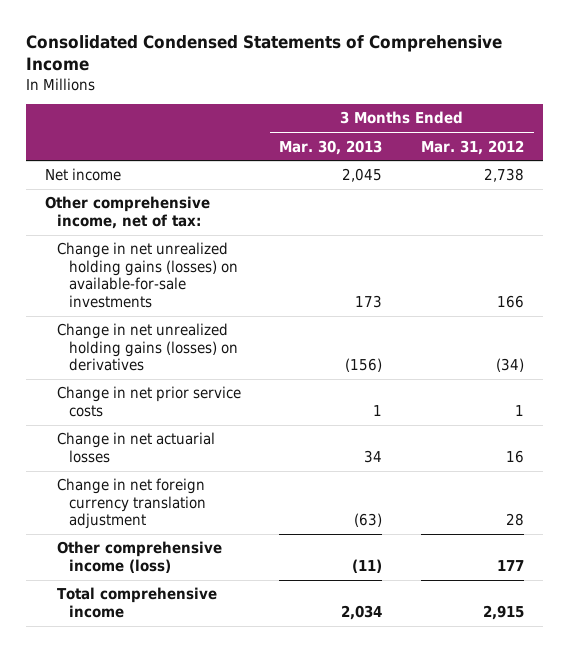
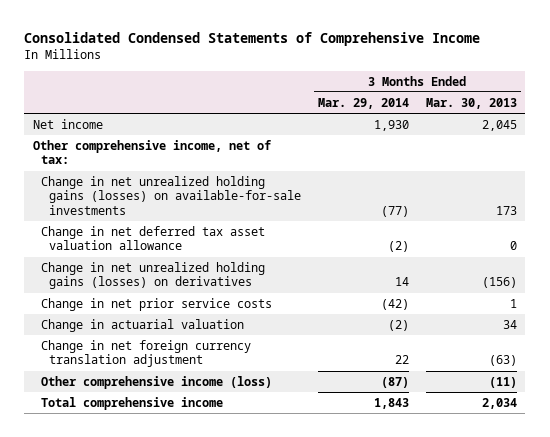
- | 3 Months Ended Mar. 30, 2013 | 3 Months Ended Mar. 31, 2012
+ | 3 Months Ended Mar. 29, 2014 | 3 Months Ended Mar. 30, 2013
+ Change in net deferred tax asset valuation allowance | (2) | 0
- Change in net actuarial losses | 34 | 16
+ Change in actuarial valuation | (2) | 34

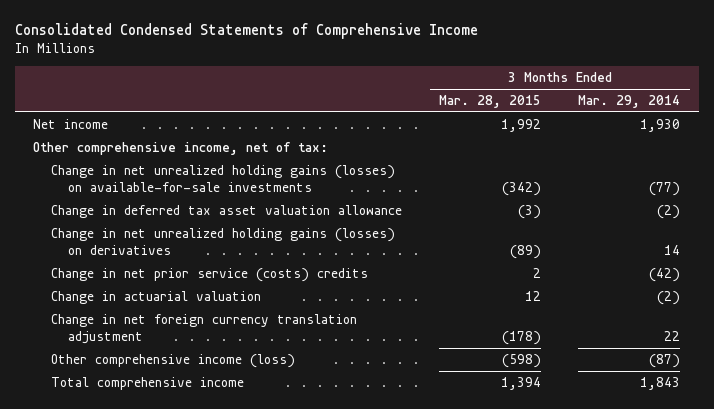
- | 3 Months Ended Mar. 29, 2014 | 3 Months Ended Mar. 30, 2013
+ | 3 Months Ended Mar. 28, 2015 | 3 Months Ended Mar. 29, 2014
- Change in net deferred tax asset valuation allowance | (2) | 0
+ Change in deferred tax asset valuation allowance | (3) | (2)
- Change in net prior service costs | (42) | 1
+ Change in net prior service (costs) credits | 2 | (42)

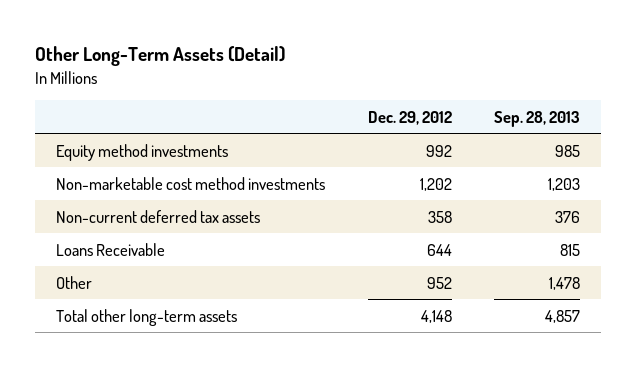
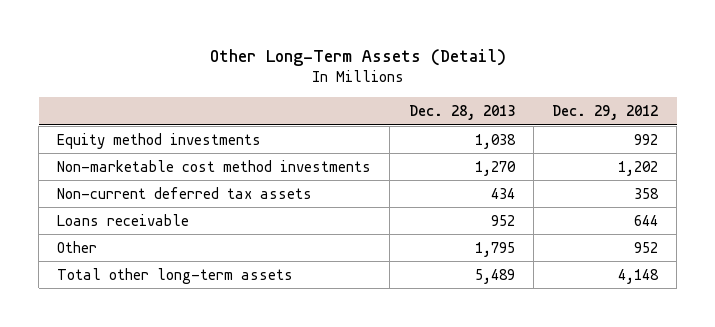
- | Dec. 29, 2012 | Sep. 28, 2013
+ | Dec. 28, 2013 | Dec. 29, 2012
- Loans Receivable | 644 | 815
+ Loans receivable | 952 | 644

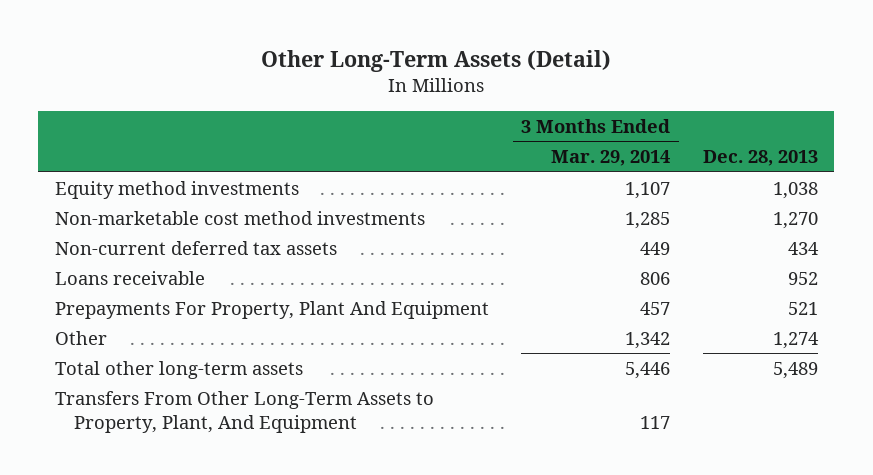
- | Dec. 28, 2013 | Dec. 29, 2012
+ | 3 Months Ended Mar. 29, 2014 | Dec. 28, 2013
- Other | 1,795 | 952
+ Prepayments For Property, Plant And Equipment | 457 | 521
+ Other | 1,342 | 1,274
+ Transfers From Other Long-Term Assets to Property, Plant, And Equipment | 117 |

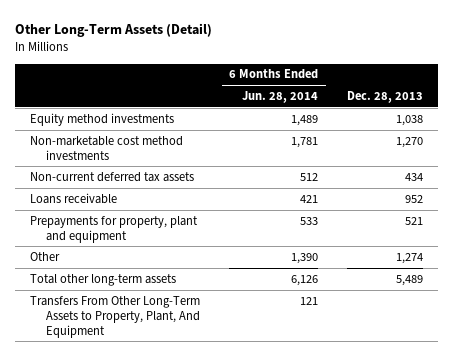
- | 3 Months Ended Mar. 29, 2014 | Dec. 28, 2013
+ | 6 Months Ended Jun. 28, 2014 | Dec. 28, 2013
- Prepayments For Property, Plant And Equipment | 457 | 521
+ Prepayments for property, plant and equipment | 533 | 521

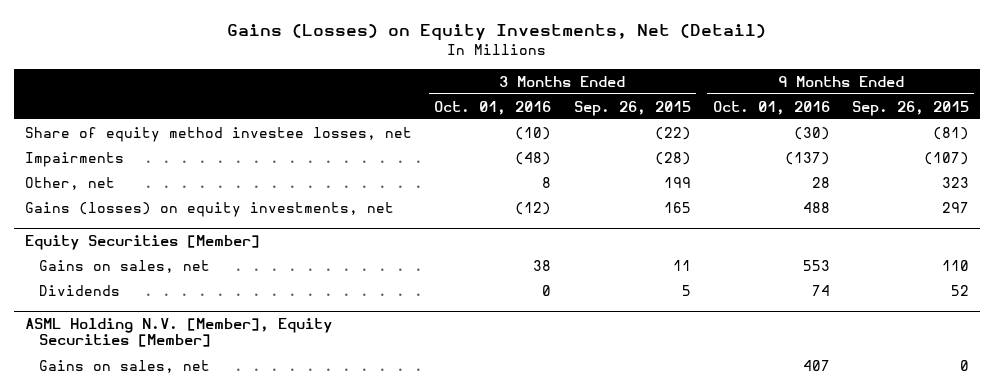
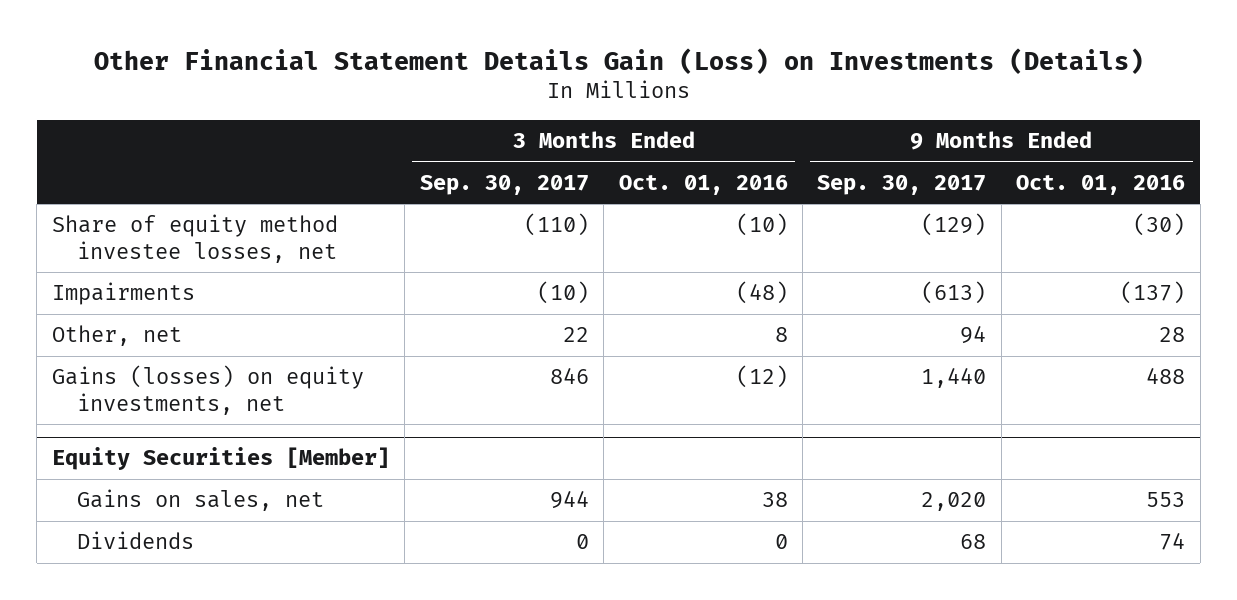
- Gains (Losses) on Equity Investments, Net (Detail)
+ Other Financial Statement Details Gain (Loss) on Investments (Details)
- | 3 Months Ended Oct. 01, 2016 | 3 Months Ended Sep. 26, 2015 | 9 Months Ended Oct. 01, 2016 | 9 Months Ended Sep. 26, 2015
+ | 3 Months Ended Sep. 30, 2017 | 3 Months Ended Oct. 01, 2016 | 9 Months Ended Sep. 30, 2017 | 9 Months Ended Oct. 01, 2016
- ASML Holding N.V. [Member], Equity Securities [Member]
- Gains on sales, net | | | 407 | 0

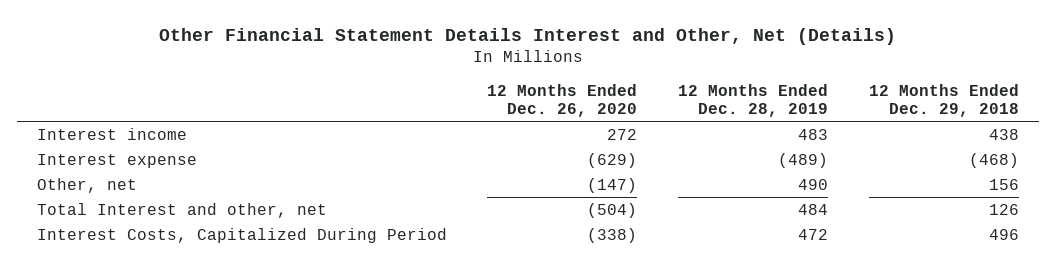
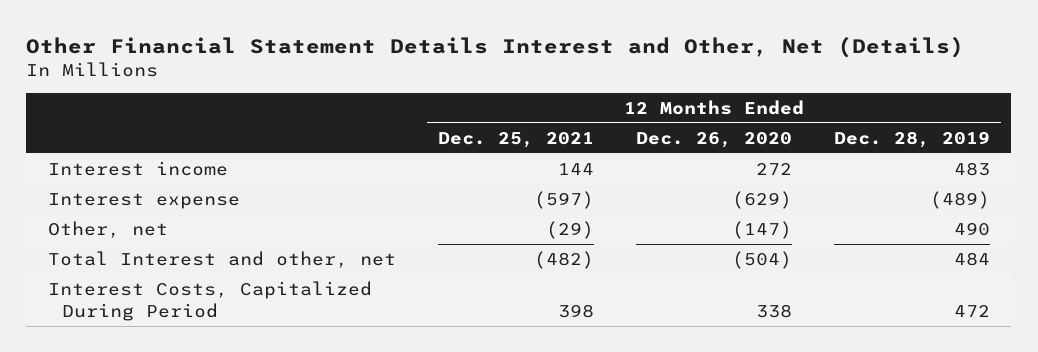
- | 12 Months Ended Dec. 26, 2020 | 12 Months Ended Dec. 28, 2019 | 12 Months Ended Dec. 29, 2018
+ | 12 Months Ended Dec. 25, 2021 | 12 Months Ended Dec. 26, 2020 | 12 Months Ended Dec. 28, 2019
- Interest Costs, Capitalized During Period | (338) | 472 | 496
+ Interest Costs, Capitalized During Period | 398 | 338 | 472

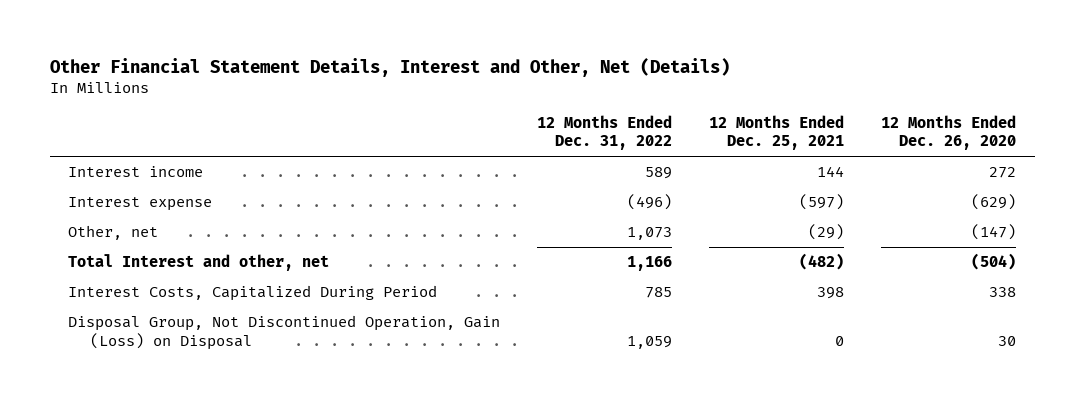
- Other Financial Statement Details Interest and Other, Net (Details)
+ Other Financial Statement Details, Interest and Other, Net (Details)
- | 12 Months Ended Dec. 25, 2021 | 12 Months Ended Dec. 26, 2020 | 12 Months Ended Dec. 28, 2019
+ | 12 Months Ended Dec. 31, 2022 | 12 Months Ended Dec. 25, 2021 | 12 Months Ended Dec. 26, 2020
+ Disposal Group, Not Discontinued Operation, Gain (Loss) on Disposal | 1,059 | 0 | 30

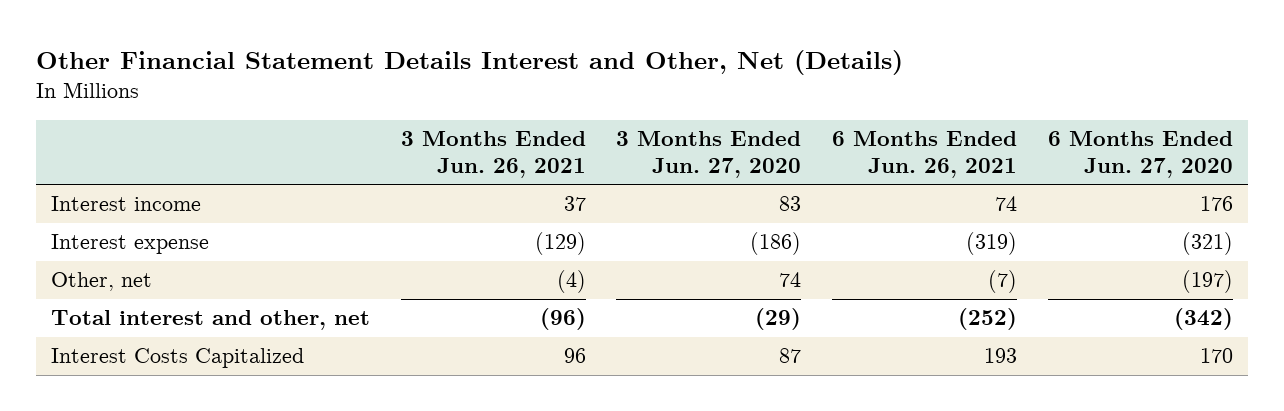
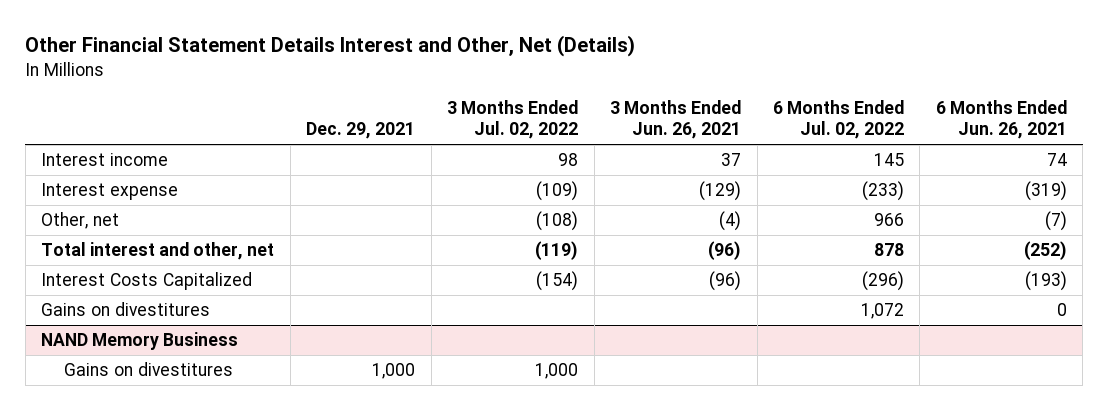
- | 3 Months Ended Jun. 26, 2021 | 3 Months Ended Jun. 27, 2020 | 6 Months Ended Jun. 26, 2021 | 6 Months Ended Jun. 27, 2020
+ | Dec. 29, 2021 | 3 Months Ended Jul. 02, 2022 | 3 Months Ended Jun. 26, 2021 | 6 Months Ended Jul. 02, 2022 | 6 Months Ended Jun. 26, 2021
- Interest Costs Capitalized | 96 | 87 | 193 | 170
+ Interest Costs Capitalized | | (154) | (96) | (296) | (193)
+ Gains on divestitures | | | | 1,072 | 0
+ NAND Memory Business
+ Gains on divestitures | 1,000 | 1,000 | | |

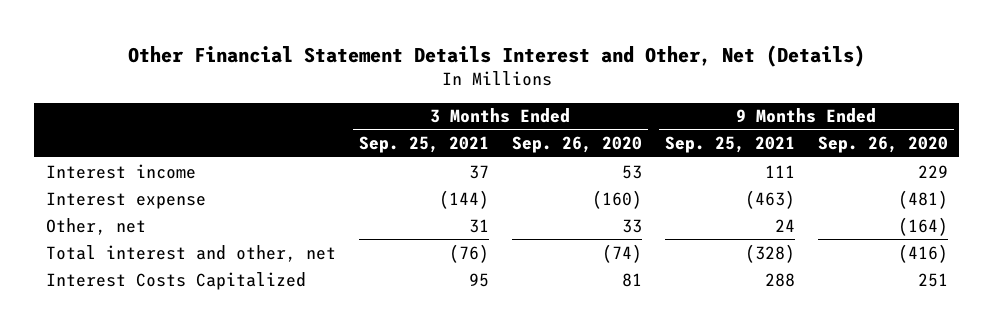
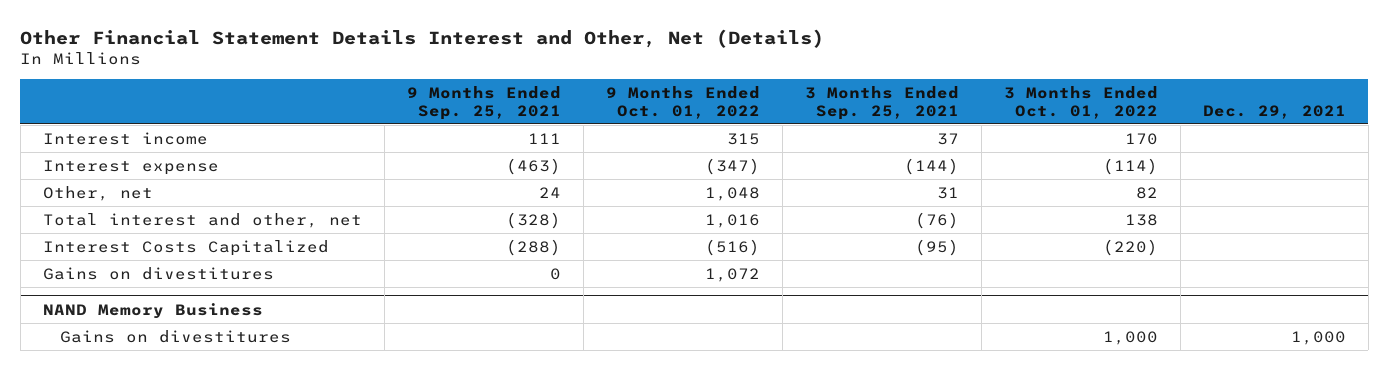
- | 3 Months Ended Sep. 25, 2021 | 3 Months Ended Sep. 26, 2020 | 9 Months Ended Sep. 25, 2021 | 9 Months Ended Sep. 26, 2020
+ | 9 Months Ended Sep. 25, 2021 | 9 Months Ended Oct. 01, 2022 | 3 Months Ended Sep. 25, 2021 | 3 Months Ended Oct. 01, 2022 | Dec. 29, 2021
- Interest Costs Capitalized | 95 | 81 | 288 | 251
+ Interest Costs Capitalized | (288) | (516) | (95) | (220) |
+ Gains on divestitures | 0 | 1,072 | | |
+ NAND Memory Business
+ Gains on divestitures | | | | 1,000 | 1,000

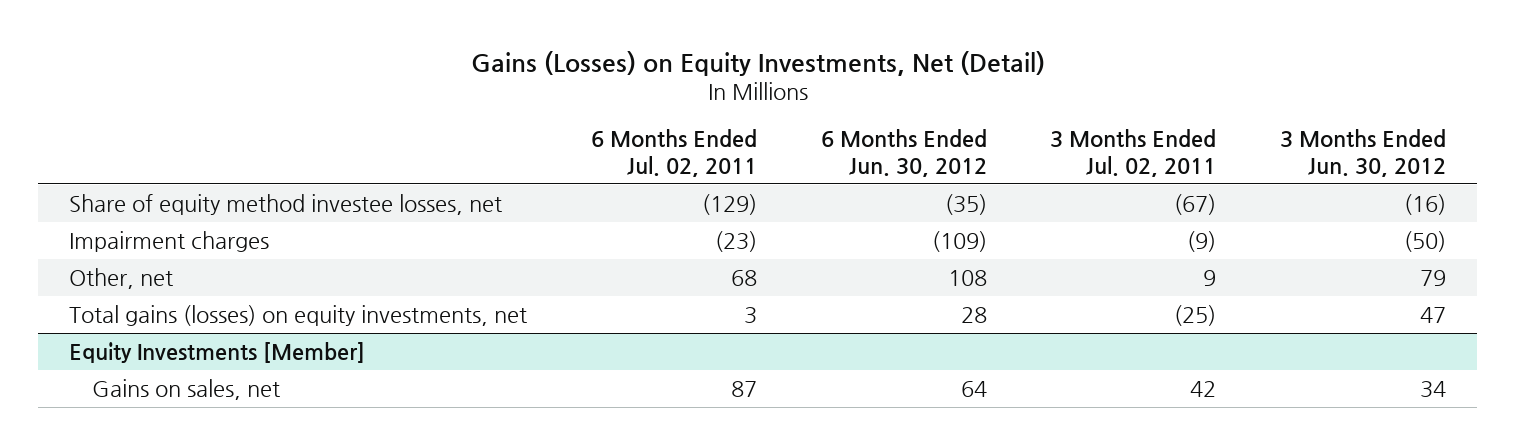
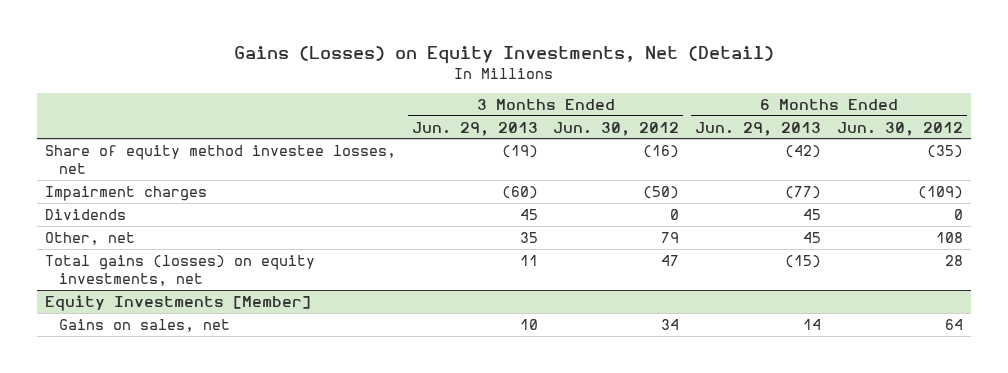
- | 6 Months Ended Jul. 02, 2011 | 6 Months Ended Jun. 30, 2012 | 3 Months Ended Jul. 02, 2011 | 3 Months Ended Jun. 30, 2012
+ | 3 Months Ended Jun. 29, 2013 | 3 Months Ended Jun. 30, 2012 | 6 Months Ended Jun. 29, 2013 | 6 Months Ended Jun. 30, 2012
+ Dividends | 45 | 0 | 45 | 0

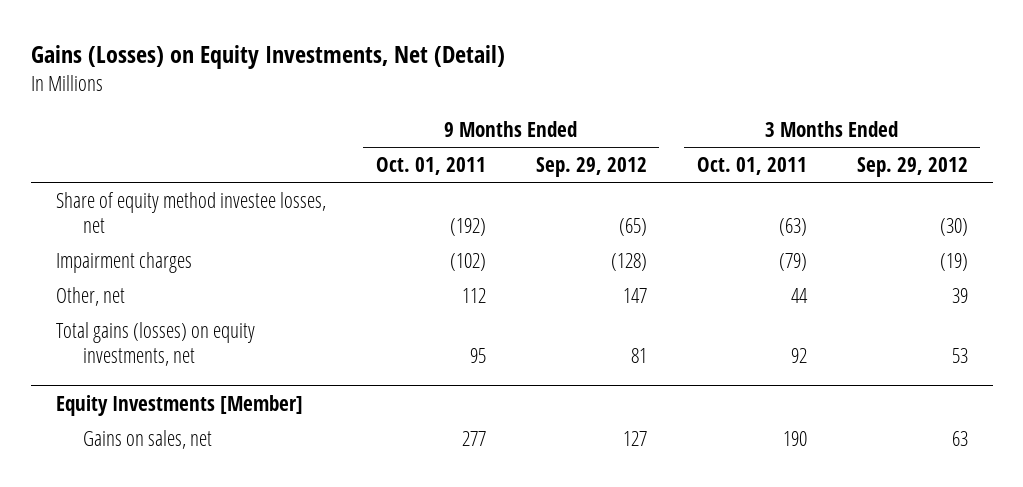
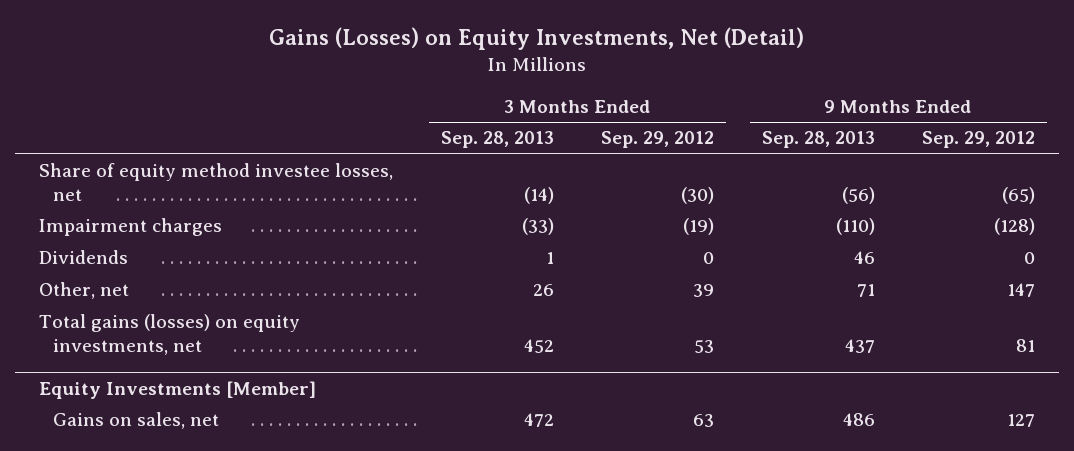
- | 9 Months Ended Oct. 01, 2011 | 9 Months Ended Sep. 29, 2012 | 3 Months Ended Oct. 01, 2011 | 3 Months Ended Sep. 29, 2012
+ | 3 Months Ended Sep. 28, 2013 | 3 Months Ended Sep. 29, 2012 | 9 Months Ended Sep. 28, 2013 | 9 Months Ended Sep. 29, 2012
+ Dividends | 1 | 0 | 46 | 0

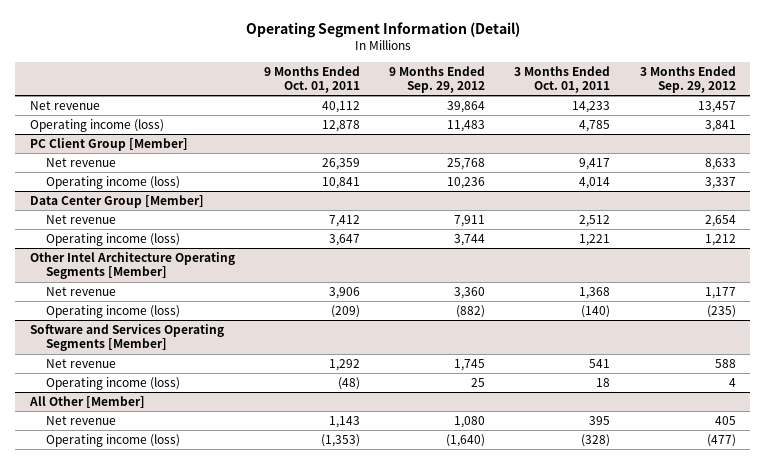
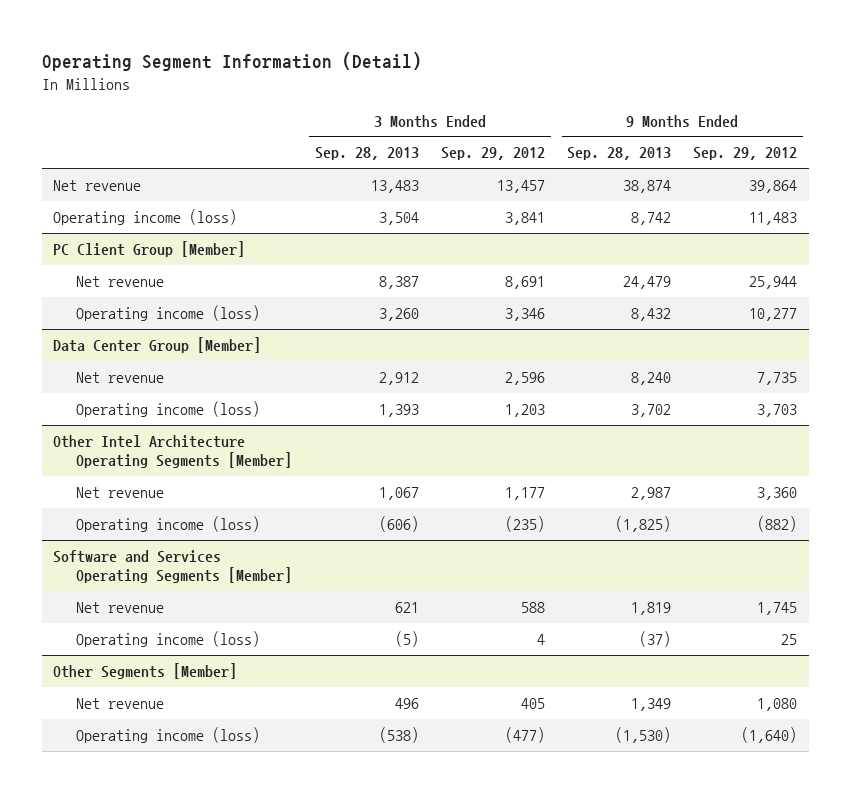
- | 9 Months Ended Oct. 01, 2011 | 9 Months Ended Sep. 29, 2012 | 3 Months Ended Oct. 01, 2011 | 3 Months Ended Sep. 29, 2012
+ | 3 Months Ended Sep. 28, 2013 | 3 Months Ended Sep. 29, 2012 | 9 Months Ended Sep. 28, 2013 | 9 Months Ended Sep. 29, 2012
@ PC Client Group [Member]
- Net revenue | 26,359 | 25,768 | 9,417 | 8,633
- Operating income (loss) | 10,841 | 10,236 | 4,014 | 3,337
+ Net revenue | 8,387 | 8,691 | 24,479 | 25,944
+ Operating income (loss) | 3,260 | 3,346 | 8,432 | 10,277
@ Data Center Group [Member]
- Net revenue | 7,412 | 7,911 | 2,512 | 2,654
- Operating income (loss) | 3,647 | 3,744 | 1,221 | 1,212
+ Net revenue | 2,912 | 2,596 | 8,240 | 7,735
+ Operating income (loss) | 1,393 | 1,203 | 3,702 | 3,703
- All Other [Member]
+ Other Segments [Member]

